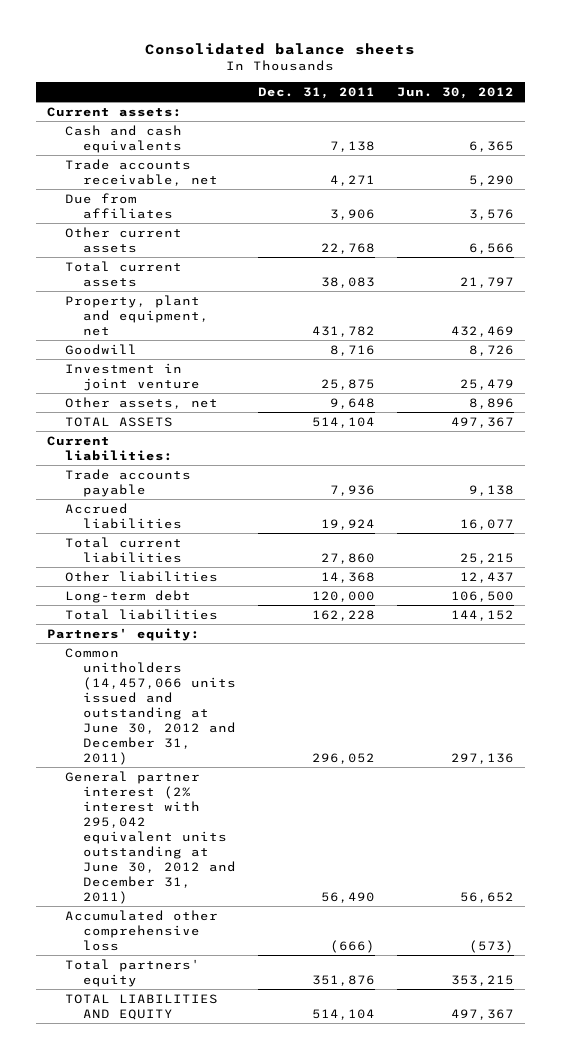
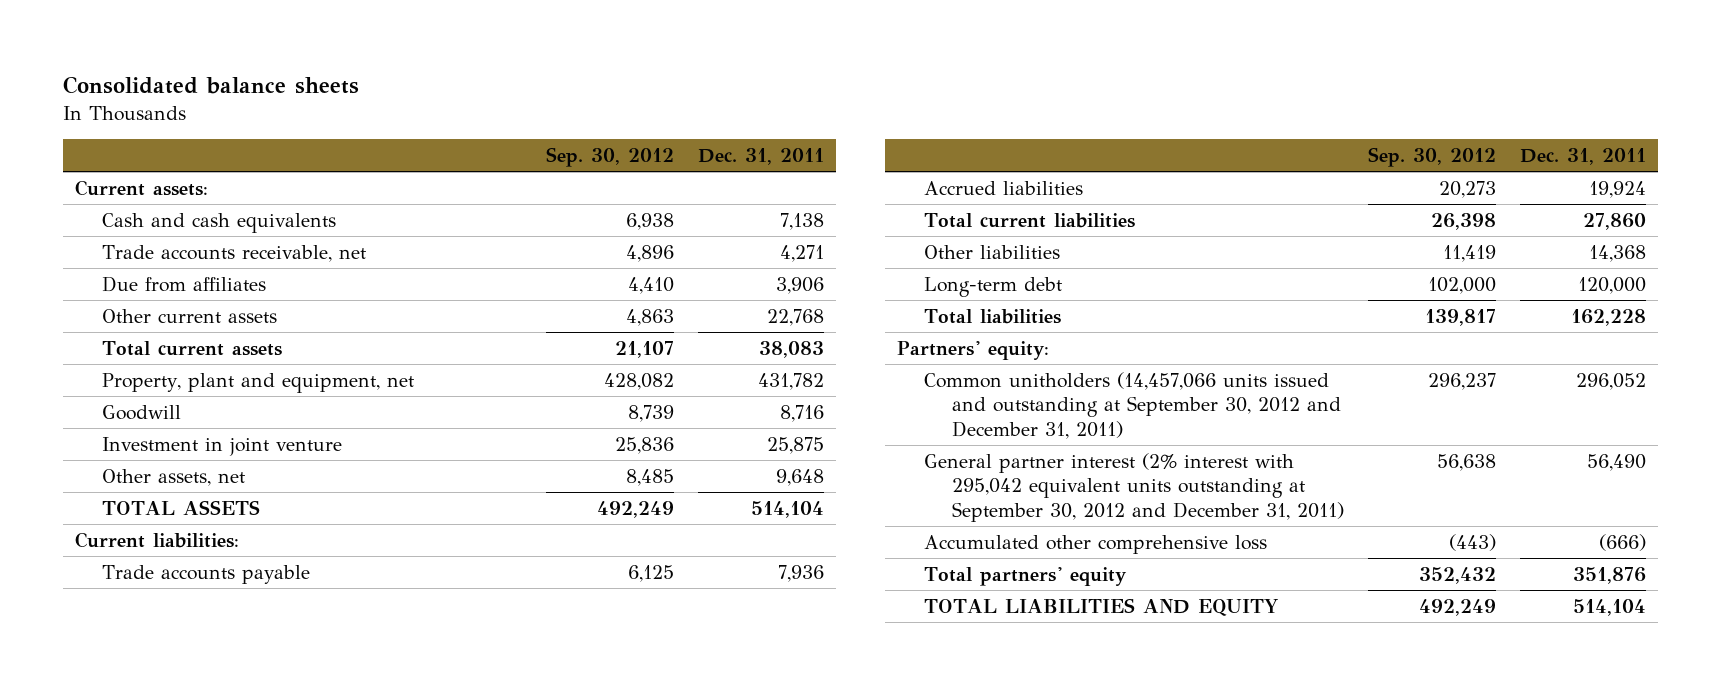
- | Dec. 31, 2011 | Jun. 30, 2012
+ | Sep. 30, 2012 | Dec. 31, 2011
- Common unitholders (14,457,066 units issued and outstanding at June 30, 2012 and December 31, 2011) | 296,052 | 297,136
- General partner interest (2% interest with 295,042 equivalent units outstanding at June 30, 2012 and December 31, 2011) | 56,490 | 56,652
+ Common unitholders (14,457,066 units issued and outstanding at September 30, 2012 and December 31, 2011) | 296,237 | 296,052
+ General partner interest (2% interest with 295,042 equivalent units outstanding at September 30, 2012 and December 31, 2011) | 56,638 | 56,490

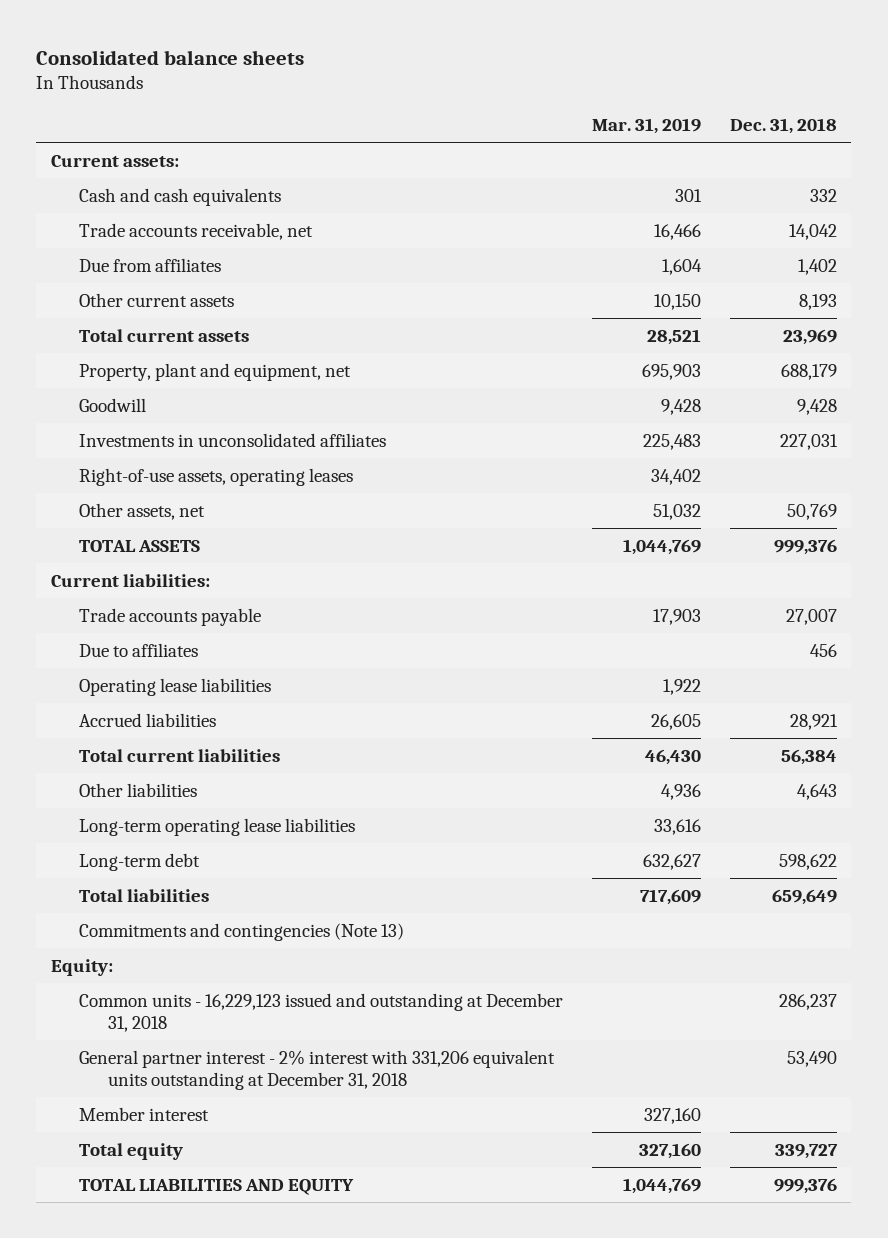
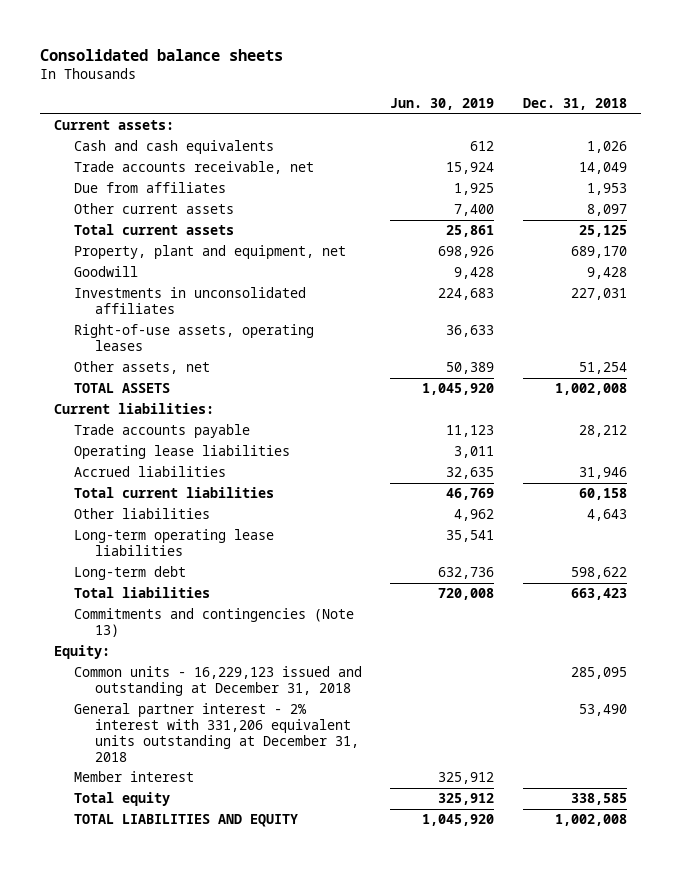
- | Mar. 31, 2019 | Dec. 31, 2018
+ | Jun. 30, 2019 | Dec. 31, 2018
- Cash and cash equivalents | 301 | 332
- Trade accounts receivable, net | 16,466 | 14,042
- Due from affiliates | 1,604 | 1,402
- Other current assets | 10,150 | 8,193
- Total current assets | 28,521 | 23,969
- Property, plant and equipment, net | 695,903 | 688,179
+ Cash and cash equivalents | 612 | 1,026
+ Trade accounts receivable, net | 15,924 | 14,049
+ Due from affiliates | 1,925 | 1,953
+ Other current assets | 7,400 | 8,097
+ Total current assets | 25,861 | 25,125
+ Property, plant and equipment, net | 698,926 | 689,170
- Other assets, net | 51,032 | 50,769
- TOTAL ASSETS | 1,044,769 | 999,376
+ Other assets, net | 50,389 | 51,254
+ TOTAL ASSETS | 1,045,920 | 1,002,008
- Trade accounts payable | 17,903 | 27,007
- Due to affiliates | | 456
+ Trade accounts payable | 11,123 | 28,212
- Accrued liabilities | 26,605 | 28,921
- Total current liabilities | 46,430 | 56,384
+ Accrued liabilities | 32,635 | 31,946
+ Total current liabilities | 46,769 | 60,158
- Total liabilities | 717,609 | 659,649
+ Total liabilities | 720,008 | 663,423
- Common units - 16,229,123 issued and outstanding at December 31, 2018 | | 286,237
+ Common units - 16,229,123 issued and outstanding at December 31, 2018 | | 285,095
- Total equity | 327,160 | 339,727
- TOTAL LIABILITIES AND EQUITY | 1,044,769 | 999,376
+ Total equity | 325,912 | 338,585
+ TOTAL LIABILITIES AND EQUITY | 1,045,920 | 1,002,008

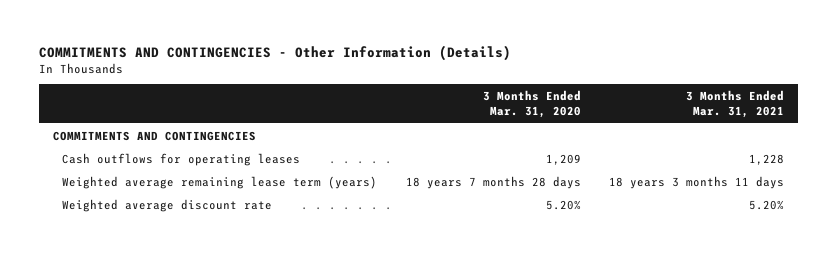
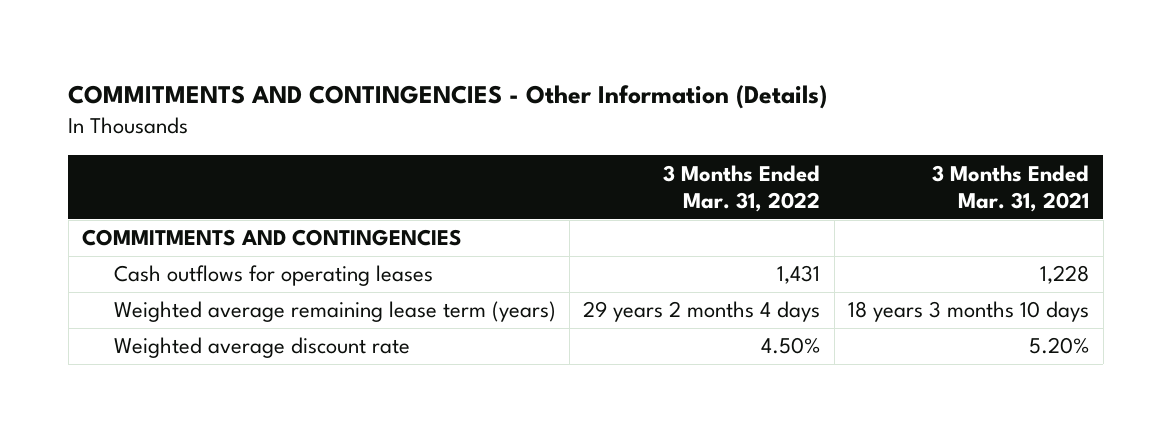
- | 3 Months Ended Mar. 31, 2020 | 3 Months Ended Mar. 31, 2021
+ | 3 Months Ended Mar. 31, 2022 | 3 Months Ended Mar. 31, 2021
- Weighted average remaining lease term (years) | 18 years 7 months 28 days | 18 years 3 months 11 days
+ Weighted average remaining lease term (years) | 29 years 2 months 4 days | 18 years 3 months 10 days

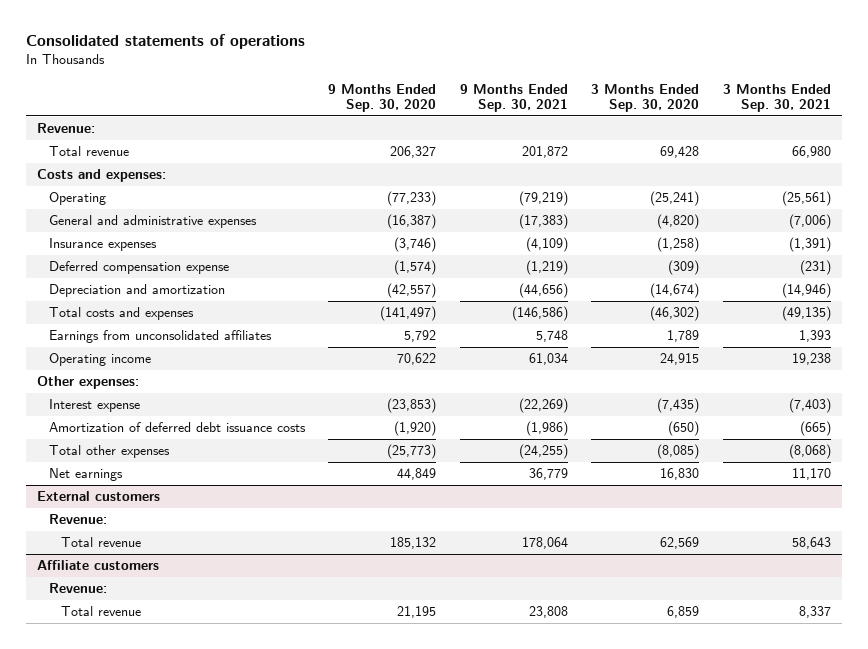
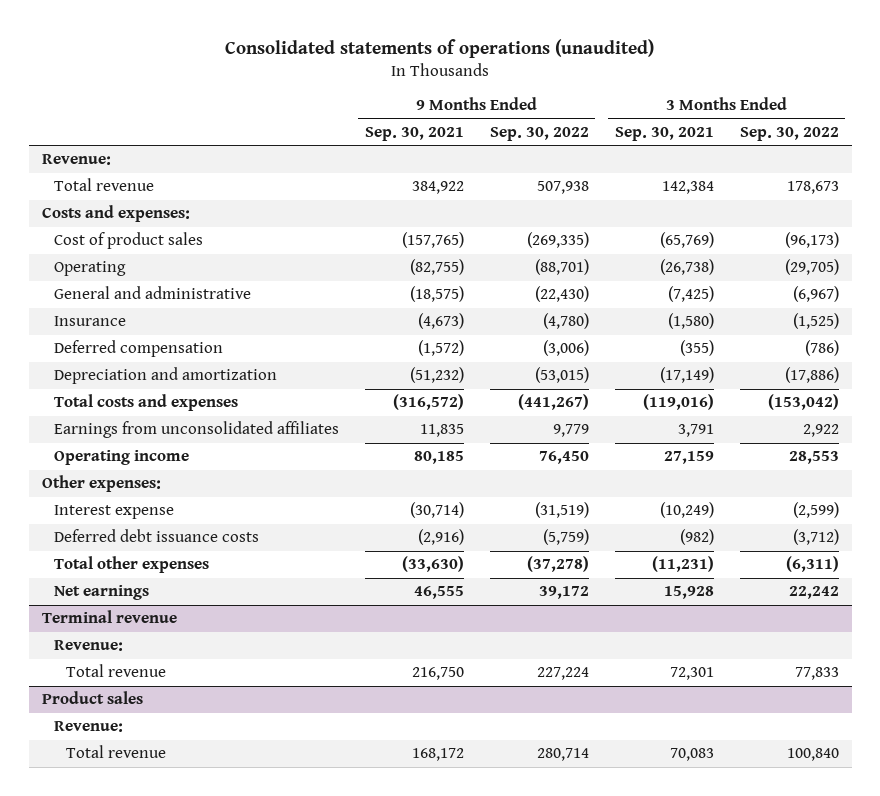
- Consolidated statements of operations
+ Consolidated statements of operations (unaudited)
- | 9 Months Ended Sep. 30, 2020 | 9 Months Ended Sep. 30, 2021 | 3 Months Ended Sep. 30, 2020 | 3 Months Ended Sep. 30, 2021
+ | 9 Months Ended Sep. 30, 2021 | 9 Months Ended Sep. 30, 2022 | 3 Months Ended Sep. 30, 2021 | 3 Months Ended Sep. 30, 2022
- Total revenue | 206,327 | 201,872 | 69,428 | 66,980
+ Total revenue | 384,922 | 507,938 | 142,384 | 178,673
- Operating | (77,233) | (79,219) | (25,241) | (25,561)
- General and administrative expenses | (16,387) | (17,383) | (4,820) | (7,006)
- Insurance expenses | (3,746) | (4,109) | (1,258) | (1,391)
- Deferred compensation expense | (1,574) | (1,219) | (309) | (231)
- Depreciation and amortization | (42,557) | (44,656) | (14,674) | (14,946)
- Total costs and expenses | (141,497) | (146,586) | (46,302) | (49,135)
- Earnings from unconsolidated affiliates | 5,792 | 5,748 | 1,789 | 1,393
- Operating income | 70,622 | 61,034 | 24,915 | 19,238
+ Cost of product sales | (157,765) | (269,335) | (65,769) | (96,173)
+ Operating | (82,755) | (88,701) | (26,738) | (29,705)
+ General and administrative | (18,575) | (22,430) | (7,425) | (6,967)
+ Insurance | (4,673) | (4,780) | (1,580) | (1,525)
+ Deferred compensation | (1,572) | (3,006) | (355) | (786)
+ Depreciation and amortization | (51,232) | (53,015) | (17,149) | (17,886)
+ Total costs and expenses | (316,572) | (441,267) | (119,016) | (153,042)
+ Earnings from unconsolidated affiliates | 11,835 | 9,779 | 3,791 | 2,922
+ Operating income | 80,185 | 76,450 | 27,159 | 28,553
- Interest expense | (23,853) | (22,269) | (7,435) | (7,403)
- Amortization of deferred debt issuance costs | (1,920) | (1,986) | (650) | (665)
- Total other expenses | (25,773) | (24,255) | (8,085) | (8,068)
- Net earnings | 44,849 | 36,779 | 16,830 | 11,170
- External customers
+ Interest expense | (30,714) | (31,519) | (10,249) | (2,599)
+ Deferred debt issuance costs | (2,916) | (5,759) | (982) | (3,712)
+ Total other expenses | (33,630) | (37,278) | (11,231) | (6,311)
+ Net earnings | 46,555 | 39,172 | 15,928 | 22,242
+ Terminal revenue
- Total revenue | 185,132 | 178,064 | 62,569 | 58,643
- Affiliate customers
+ Total revenue | 216,750 | 227,224 | 72,301 | 77,833
+ Product sales
- Total revenue | 21,195 | 23,808 | 6,859 | 8,337
+ Total revenue | 168,172 | 280,714 | 70,083 | 100,840

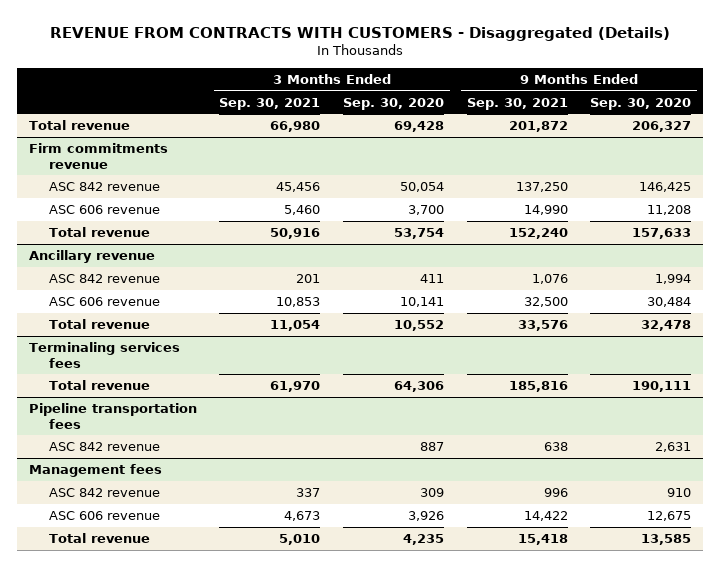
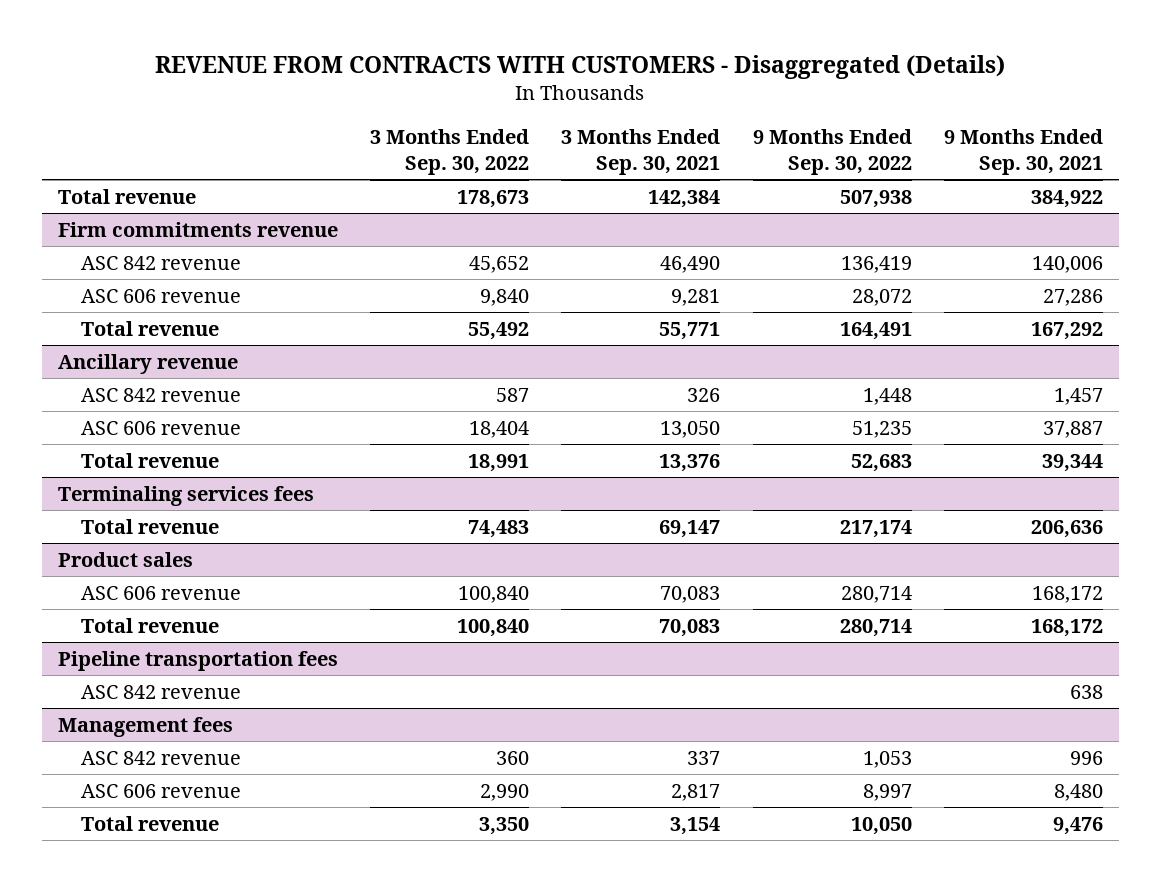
- | 3 Months Ended Sep. 30, 2021 | 3 Months Ended Sep. 30, 2020 | 9 Months Ended Sep. 30, 2021 | 9 Months Ended Sep. 30, 2020
+ | 3 Months Ended Sep. 30, 2022 | 3 Months Ended Sep. 30, 2021 | 9 Months Ended Sep. 30, 2022 | 9 Months Ended Sep. 30, 2021
- Total revenue | 66,980 | 69,428 | 201,872 | 206,327
+ Total revenue | 178,673 | 142,384 | 507,938 | 384,922
@ Firm commitments revenue
- ASC 842 revenue | 45,456 | 50,054 | 137,250 | 146,425
- ASC 606 revenue | 5,460 | 3,700 | 14,990 | 11,208
- Total revenue | 50,916 | 53,754 | 152,240 | 157,633
+ ASC 842 revenue | 45,652 | 46,490 | 136,419 | 140,006
+ ASC 606 revenue | 9,840 | 9,281 | 28,072 | 27,286
+ Total revenue | 55,492 | 55,771 | 164,491 | 167,292
@ Ancillary revenue
- ASC 842 revenue | 201 | 411 | 1,076 | 1,994
- ASC 606 revenue | 10,853 | 10,141 | 32,500 | 30,484
- Total revenue | 11,054 | 10,552 | 33,576 | 32,478
+ ASC 842 revenue | 587 | 326 | 1,448 | 1,457
+ ASC 606 revenue | 18,404 | 13,050 | 51,235 | 37,887
+ Total revenue | 18,991 | 13,376 | 52,683 | 39,344
@ Terminaling services fees
- Total revenue | 61,970 | 64,306 | 185,816 | 190,111
+ Total revenue | 74,483 | 69,147 | 217,174 | 206,636
+ Product sales
+ ASC 606 revenue | 100,840 | 70,083 | 280,714 | 168,172
+ Total revenue | 100,840 | 70,083 | 280,714 | 168,172
@ Management fees
- ASC 606 revenue | 4,673 | 3,926 | 14,422 | 12,675
- Total revenue | 5,010 | 4,235 | 15,418 | 13,585
+ ASC 606 revenue | 2,990 | 2,817 | 8,997 | 8,480
+ Total revenue | 3,350 | 3,154 | 10,050 | 9,476

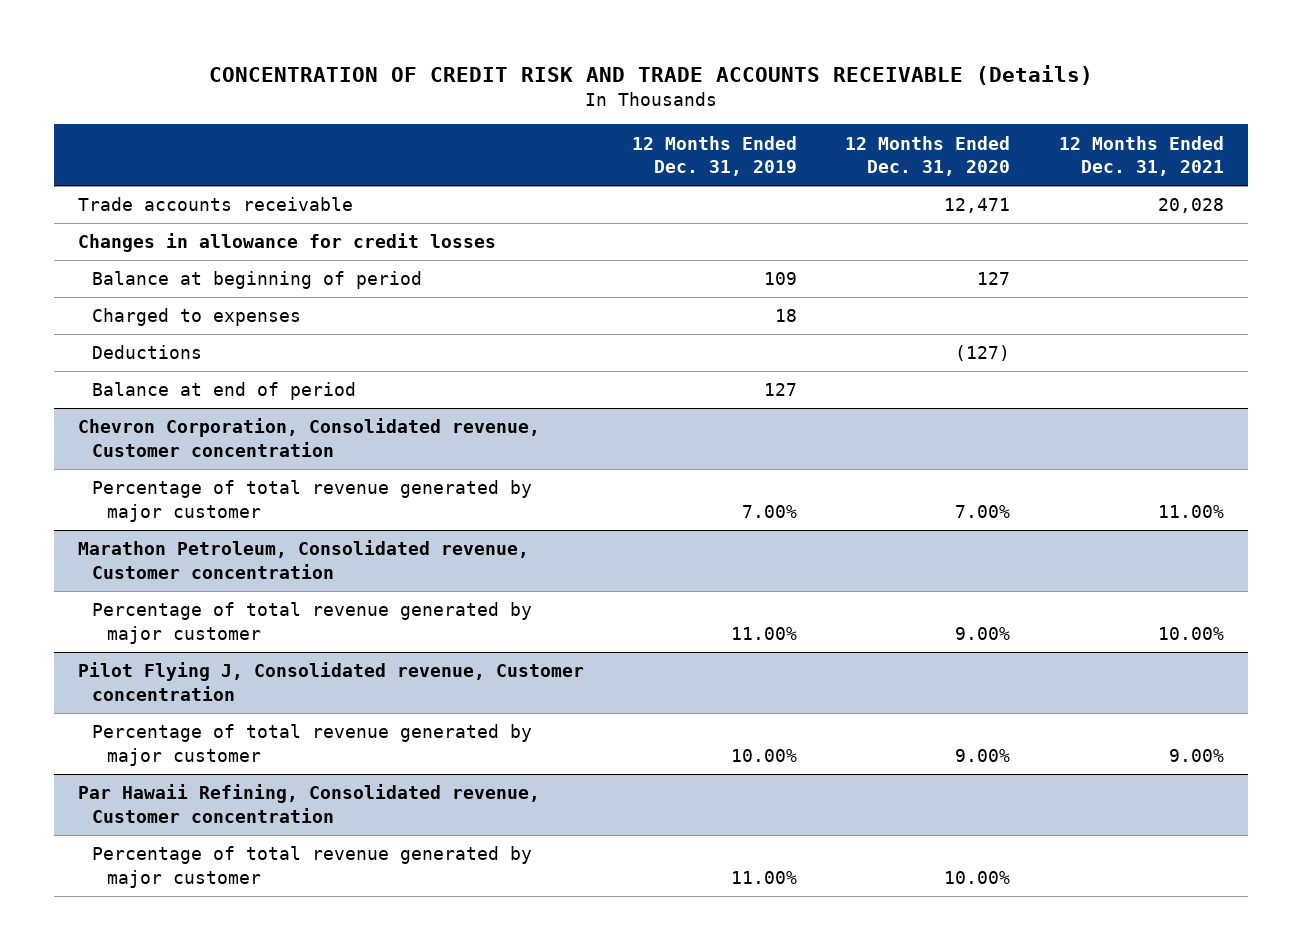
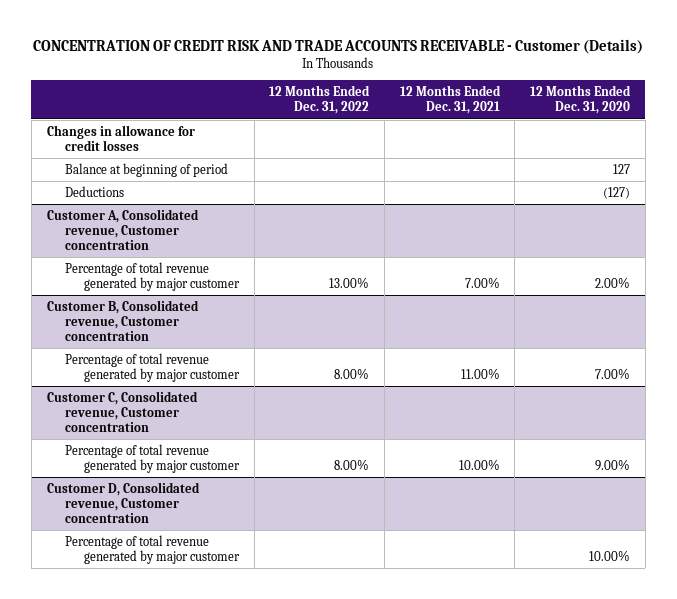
- CONCENTRATION OF CREDIT RISK AND TRADE ACCOUNTS RECEIVABLE (Details)
+ CONCENTRATION OF CREDIT RISK AND TRADE ACCOUNTS RECEIVABLE - Customer (Details)
- | 12 Months Ended Dec. 31, 2019 | 12 Months Ended Dec. 31, 2020 | 12 Months Ended Dec. 31, 2021
+ | 12 Months Ended Dec. 31, 2022 | 12 Months Ended Dec. 31, 2021 | 12 Months Ended Dec. 31, 2020
- Trade accounts receivable | | 12,471 | 20,028
- Charged to expenses | 18 | |
- Balance at end of period | 127 | |
- Chevron Corporation, Consolidated revenue, Customer concentration
+ Customer A, Consolidated revenue, Customer concentration
+ Percentage of total revenue generated by major customer | 13.00% | 7.00% | 2.00%
+ Customer B, Consolidated revenue, Customer concentration
- Marathon Petroleum, Consolidated revenue, Customer concentration
+ Customer C, Consolidated revenue, Customer concentration
- Pilot Flying J, Consolidated revenue, Customer concentration
- Percentage of total revenue generated by major customer | 10.00% | 9.00% | 9.00%
- Par Hawaii Refining, Consolidated revenue, Customer concentration
+ Customer D, Consolidated revenue, Customer concentration

